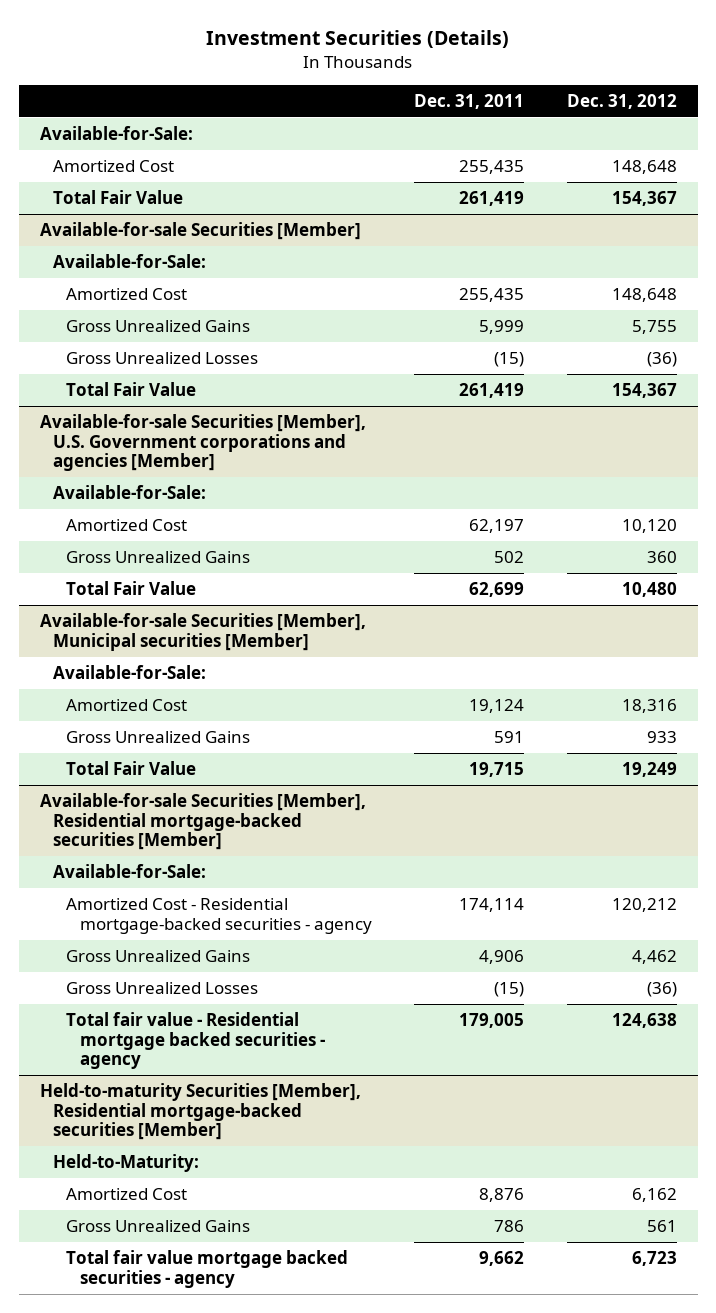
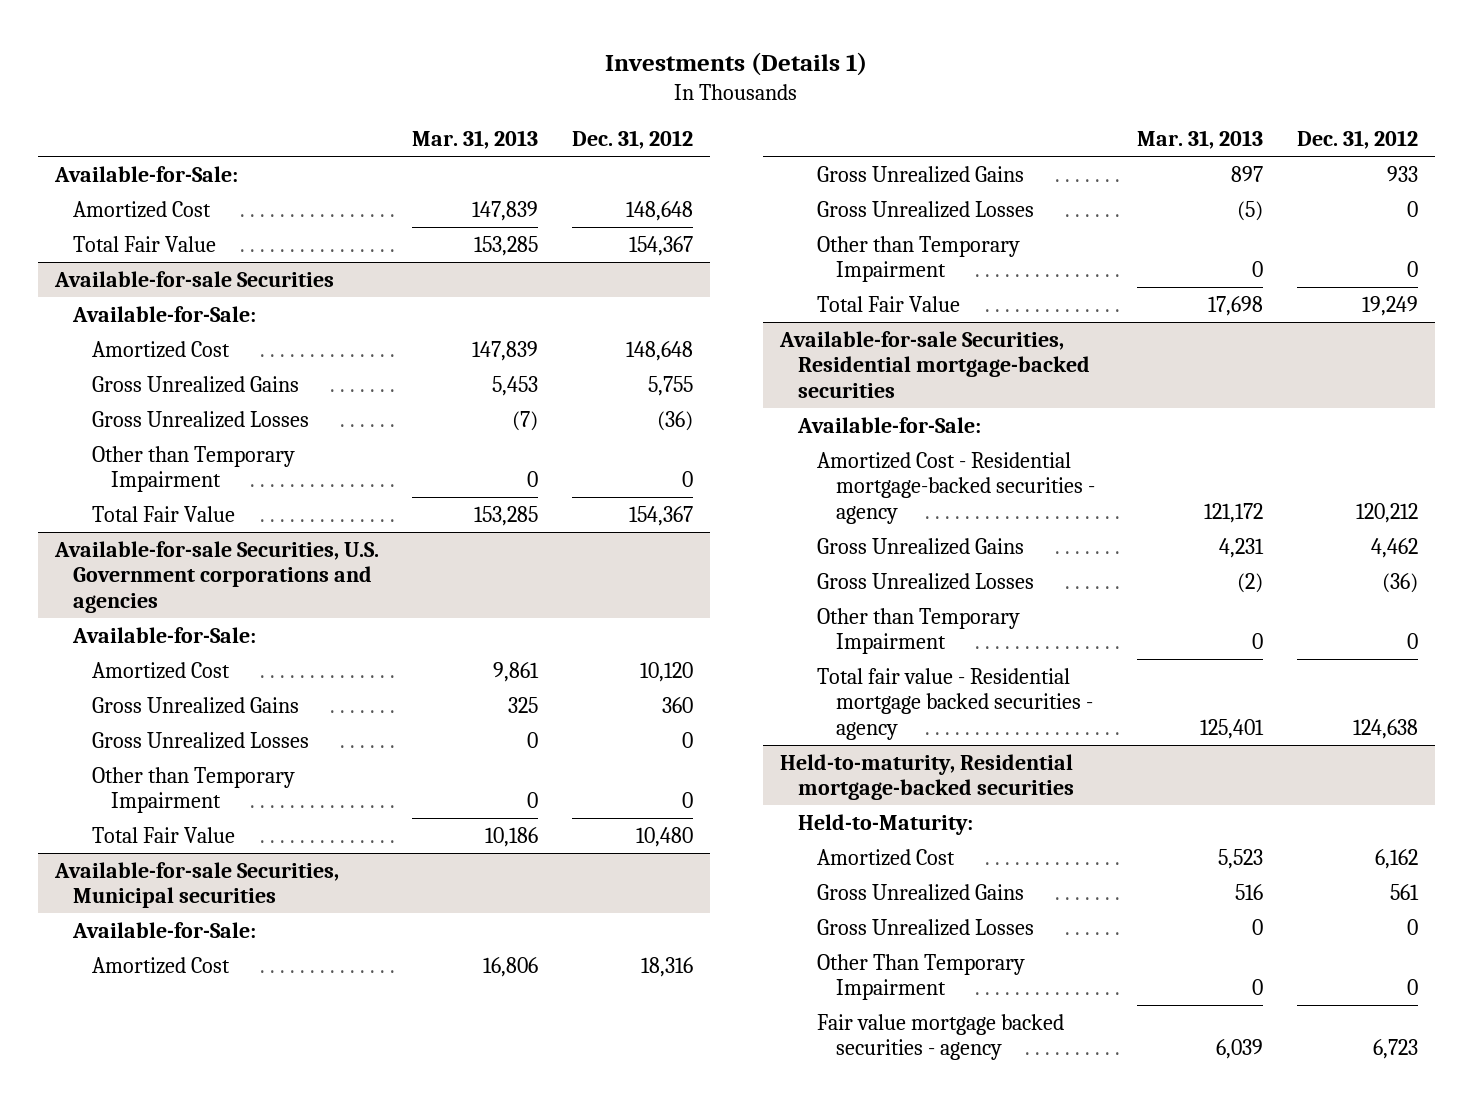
- Investment Securities (Details)
+ Investments (Details 1)
- | Dec. 31, 2011 | Dec. 31, 2012
+ | Mar. 31, 2013 | Dec. 31, 2012
- Available-for-sale Securities [Member]
+ Available-for-sale Securities
+ Other than Temporary Impairment | 0 | 0
- Available-for-sale Securities [Member], U.S. Government corporations and agencies [Member]
+ Available-for-sale Securities, U.S. Government corporations and agencies
+ Gross Unrealized Losses | 0 | 0
+ Other than Temporary Impairment | 0 | 0
- Available-for-sale Securities [Member], Municipal securities [Member]
+ Available-for-sale Securities, Municipal securities
+ Gross Unrealized Losses | (5) | 0
+ Other than Temporary Impairment | 0 | 0
- Available-for-sale Securities [Member], Residential mortgage-backed securities [Member]
+ Available-for-sale Securities, Residential mortgage-backed securities
+ Other than Temporary Impairment | 0 | 0
- Held-to-maturity Securities [Member], Residential mortgage-backed securities [Member]
+ Held-to-maturity, Residential mortgage-backed securities
- Total fair value mortgage backed securities - agency | 9,662 | 6,723
+ Gross Unrealized Losses | 0 | 0
+ Other Than Temporary Impairment | 0 | 0
+ Fair value mortgage backed securities - agency | 6,039 | 6,723

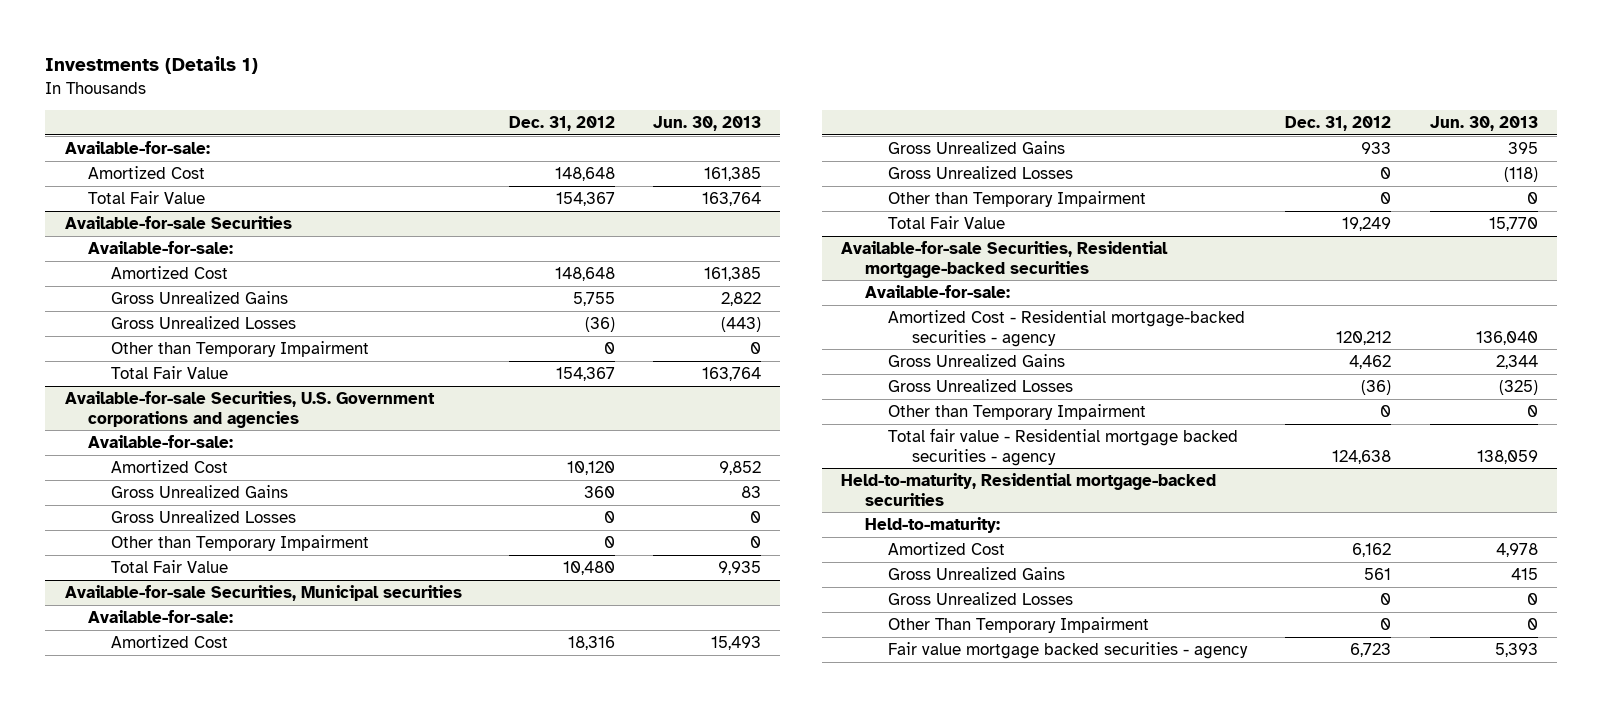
- | Mar. 31, 2013 | Dec. 31, 2012
+ | Dec. 31, 2012 | Jun. 30, 2013
- Available-for-Sale:
+ Available-for-sale:
@ Available-for-sale Securities
- Available-for-Sale:
+ Available-for-sale:
@ Available-for-sale Securities, U.S. Government corporations and agencies
- Available-for-Sale:
+ Available-for-sale:
@ Available-for-sale Securities, Municipal securities
- Available-for-Sale:
+ Available-for-sale:
@ Available-for-sale Securities, Residential mortgage-backed securities
- Available-for-Sale:
+ Available-for-sale:
@ Held-to-maturity, Residential mortgage-backed securities
- Held-to-Maturity:
+ Held-to-maturity:

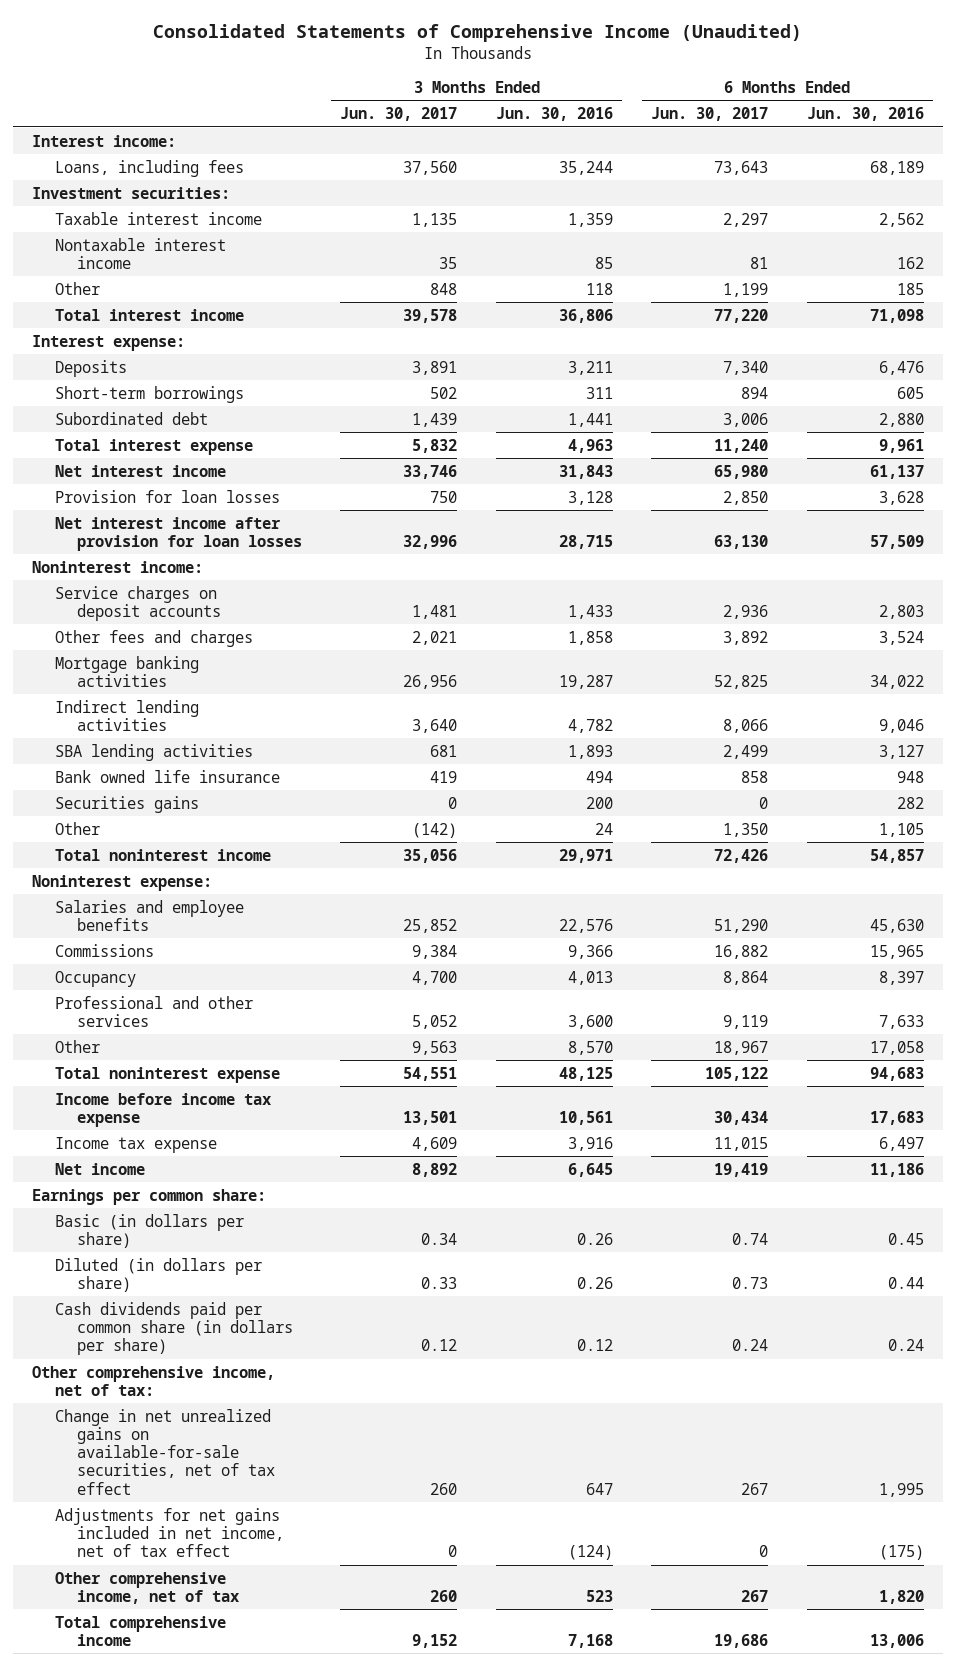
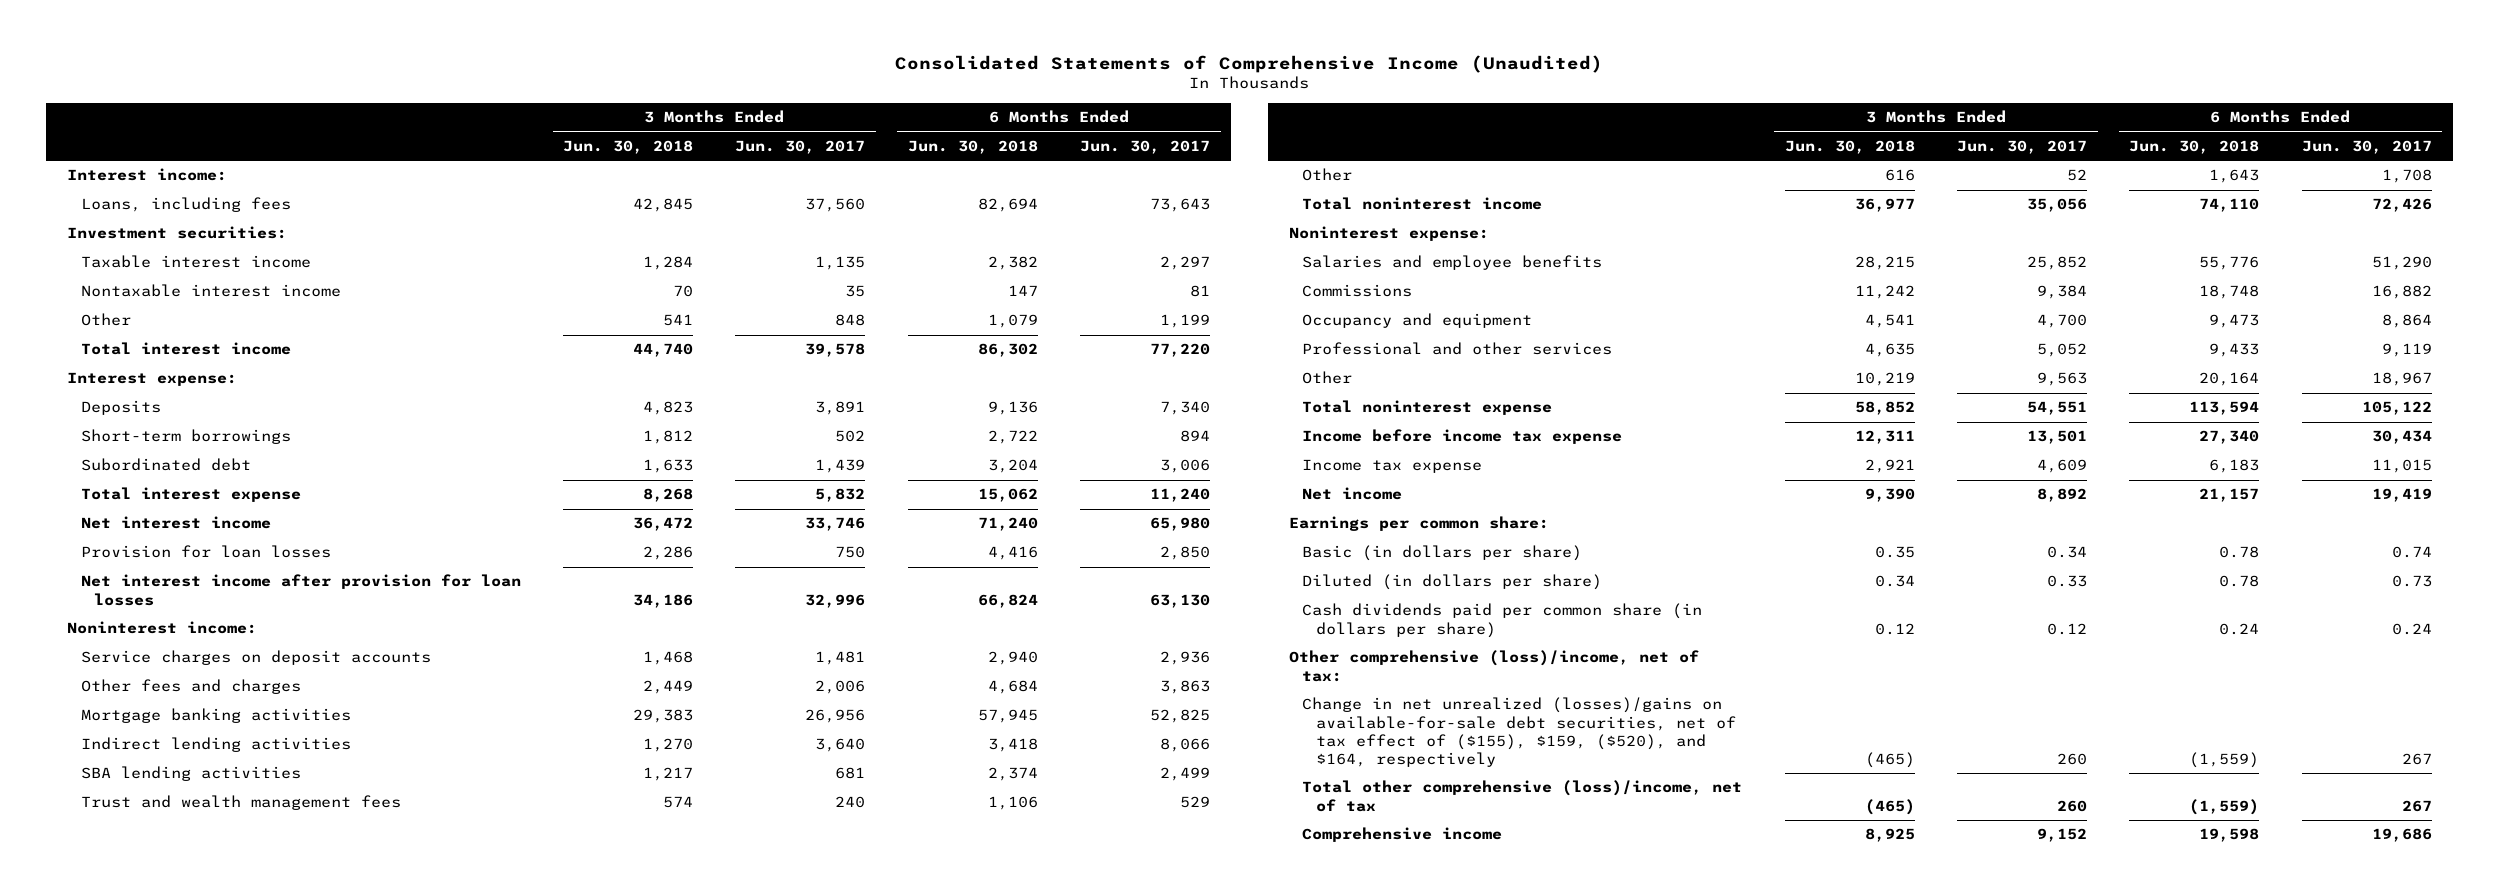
- | 3 Months Ended Jun. 30, 2017 | 3 Months Ended Jun. 30, 2016 | 6 Months Ended Jun. 30, 2017 | 6 Months Ended Jun. 30, 2016
+ | 3 Months Ended Jun. 30, 2018 | 3 Months Ended Jun. 30, 2017 | 6 Months Ended Jun. 30, 2018 | 6 Months Ended Jun. 30, 2017
- Other fees and charges | 2,021 | 1,858 | 3,892 | 3,524
+ Other fees and charges | 2,449 | 2,006 | 4,684 | 3,863
- Bank owned life insurance | 419 | 494 | 858 | 948
- Securities gains | 0 | 200 | 0 | 282
- Other | (142) | 24 | 1,350 | 1,105
+ Trust and wealth management fees | 574 | 240 | 1,106 | 529
+ Other | 616 | 52 | 1,643 | 1,708
- Occupancy | 4,700 | 4,013 | 8,864 | 8,397
+ Occupancy and equipment | 4,541 | 4,700 | 9,473 | 8,864
- Other comprehensive income, net of tax:
- Change in net unrealized gains on available-for-sale securities, net of tax effect | 260 | 647 | 267 | 1,995
- Adjustments for net gains included in net income, net of tax effect | 0 | (124) | 0 | (175)
- Other comprehensive income, net of tax | 260 | 523 | 267 | 1,820
- Total comprehensive income | 9,152 | 7,168 | 19,686 | 13,006
+ Other comprehensive (loss)/income, net of tax:
+ Change in net unrealized (losses)/gains on available-for-sale debt securities, net of tax effect of ($155), $159, ($520), and $164, respectively | (465) | 260 | (1,559) | 267
+ Total other comprehensive (loss)/income, net of tax | (465) | 260 | (1,559) | 267
+ Comprehensive income | 8,925 | 9,152 | 19,598 | 19,686

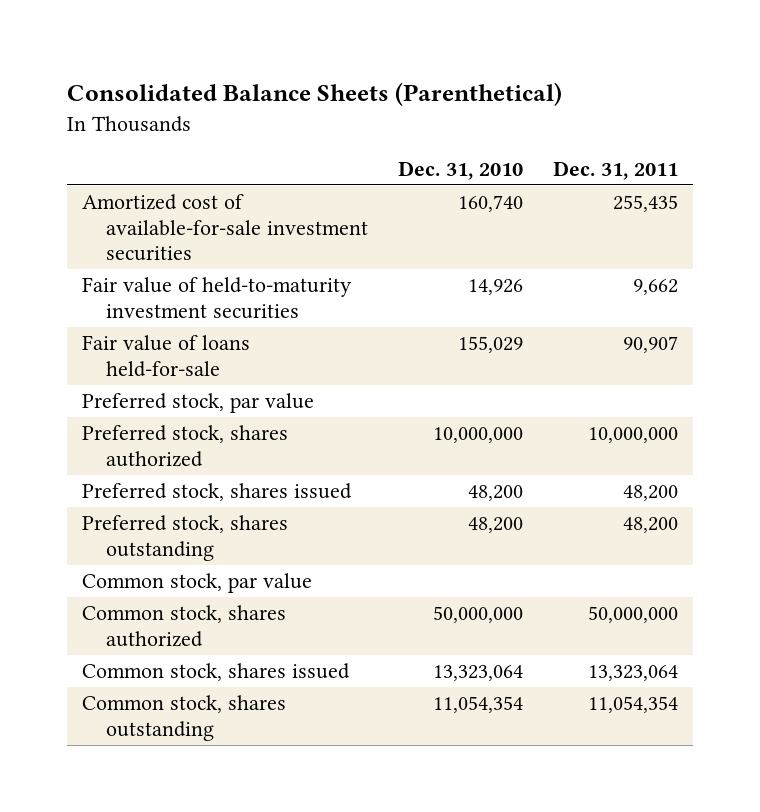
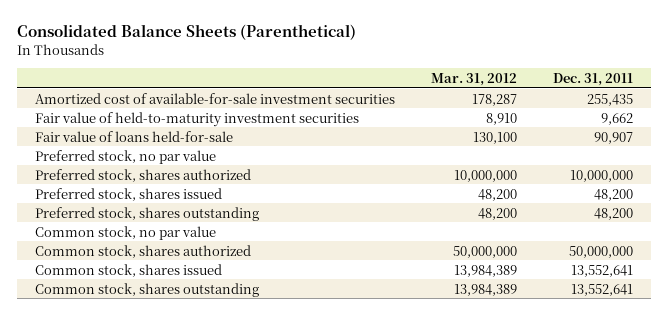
- | Dec. 31, 2010 | Dec. 31, 2011
+ | Mar. 31, 2012 | Dec. 31, 2011
- Preferred stock, par value
+ Preferred stock, no par value
- Common stock, par value
+ Common stock, no par value
- Common stock, shares issued | 13,323,064 | 13,323,064
- Common stock, shares outstanding | 11,054,354 | 11,054,354
+ Common stock, shares issued | 13,984,389 | 13,552,641
+ Common stock, shares outstanding | 13,984,389 | 13,552,641

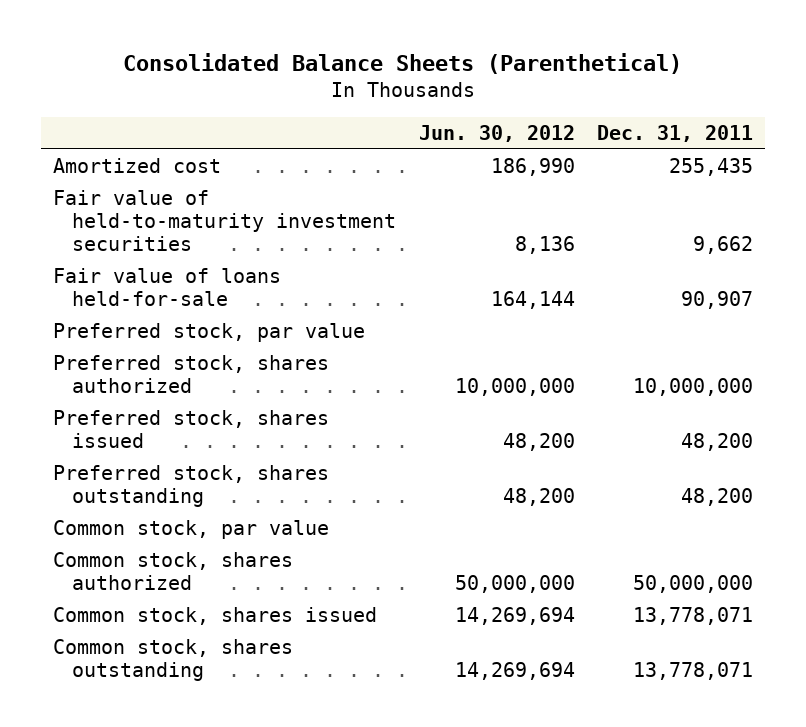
- | Mar. 31, 2012 | Dec. 31, 2011
+ | Jun. 30, 2012 | Dec. 31, 2011
- Amortized cost of available-for-sale investment securities | 178,287 | 255,435
+ Amortized cost | 186,990 | 255,435
- Preferred stock, no par value
+ Preferred stock, par value
- Common stock, no par value
+ Common stock, par value
- Common stock, shares issued | 13,984,389 | 13,552,641
- Common stock, shares outstanding | 13,984,389 | 13,552,641
+ Common stock, shares issued | 14,269,694 | 13,778,071
+ Common stock, shares outstanding | 14,269,694 | 13,778,071

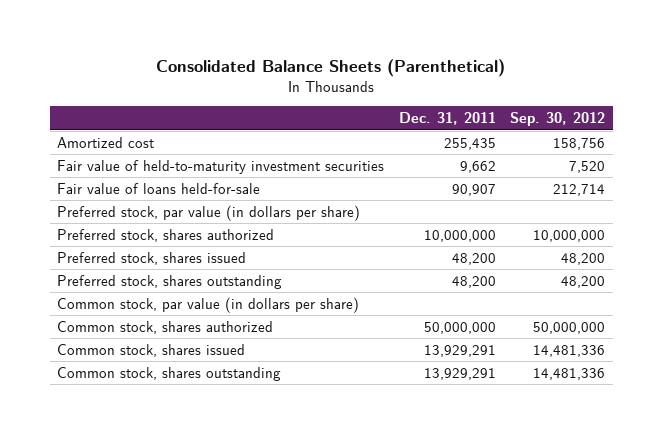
- | Jun. 30, 2012 | Dec. 31, 2011
+ | Dec. 31, 2011 | Sep. 30, 2012
- Preferred stock, par value
+ Preferred stock, par value (in dollars per share)
- Common stock, par value
+ Common stock, par value (in dollars per share)
- Common stock, shares issued | 14,269,694 | 13,778,071
- Common stock, shares outstanding | 14,269,694 | 13,778,071
+ Common stock, shares issued | 13,929,291 | 14,481,336
+ Common stock, shares outstanding | 13,929,291 | 14,481,336

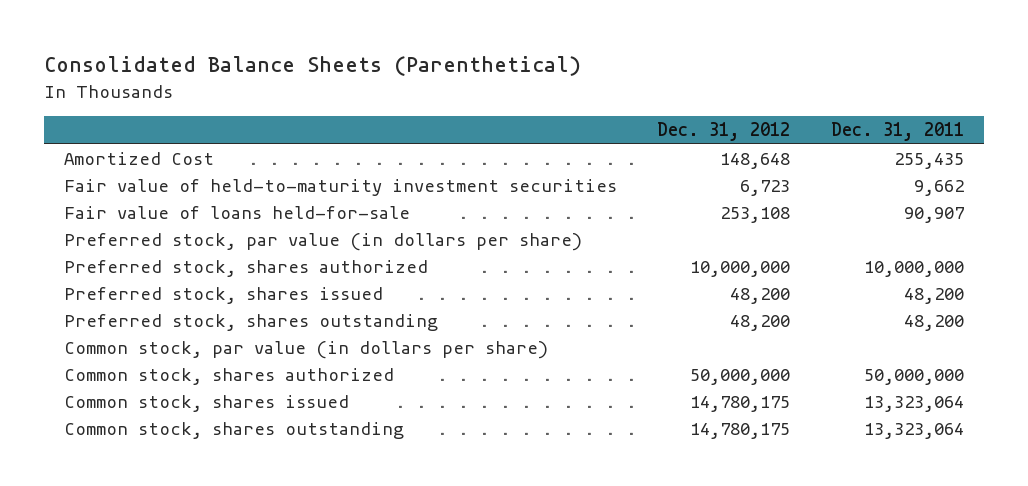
- | Dec. 31, 2011 | Sep. 30, 2012
+ | Dec. 31, 2012 | Dec. 31, 2011
- Amortized cost | 255,435 | 158,756
+ Amortized Cost | 148,648 | 255,435
- Common stock, shares issued | 13,929,291 | 14,481,336
- Common stock, shares outstanding | 13,929,291 | 14,481,336
+ Common stock, shares issued | 14,780,175 | 13,323,064
+ Common stock, shares outstanding | 14,780,175 | 13,323,064

